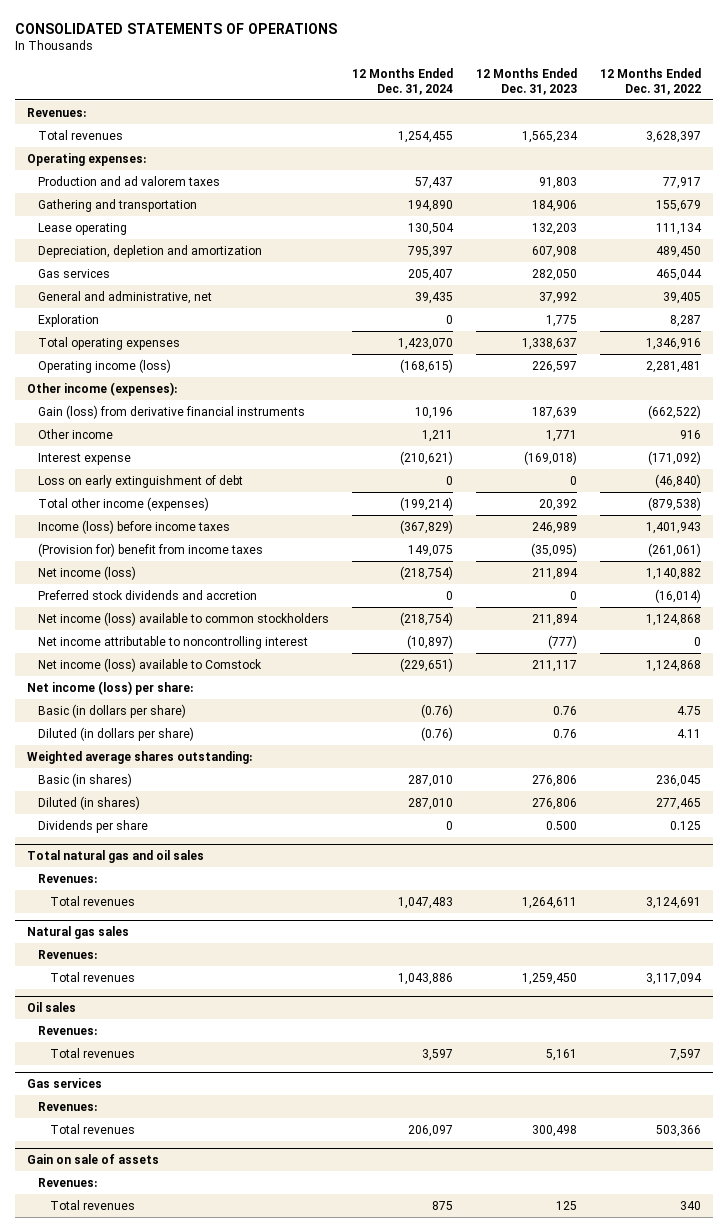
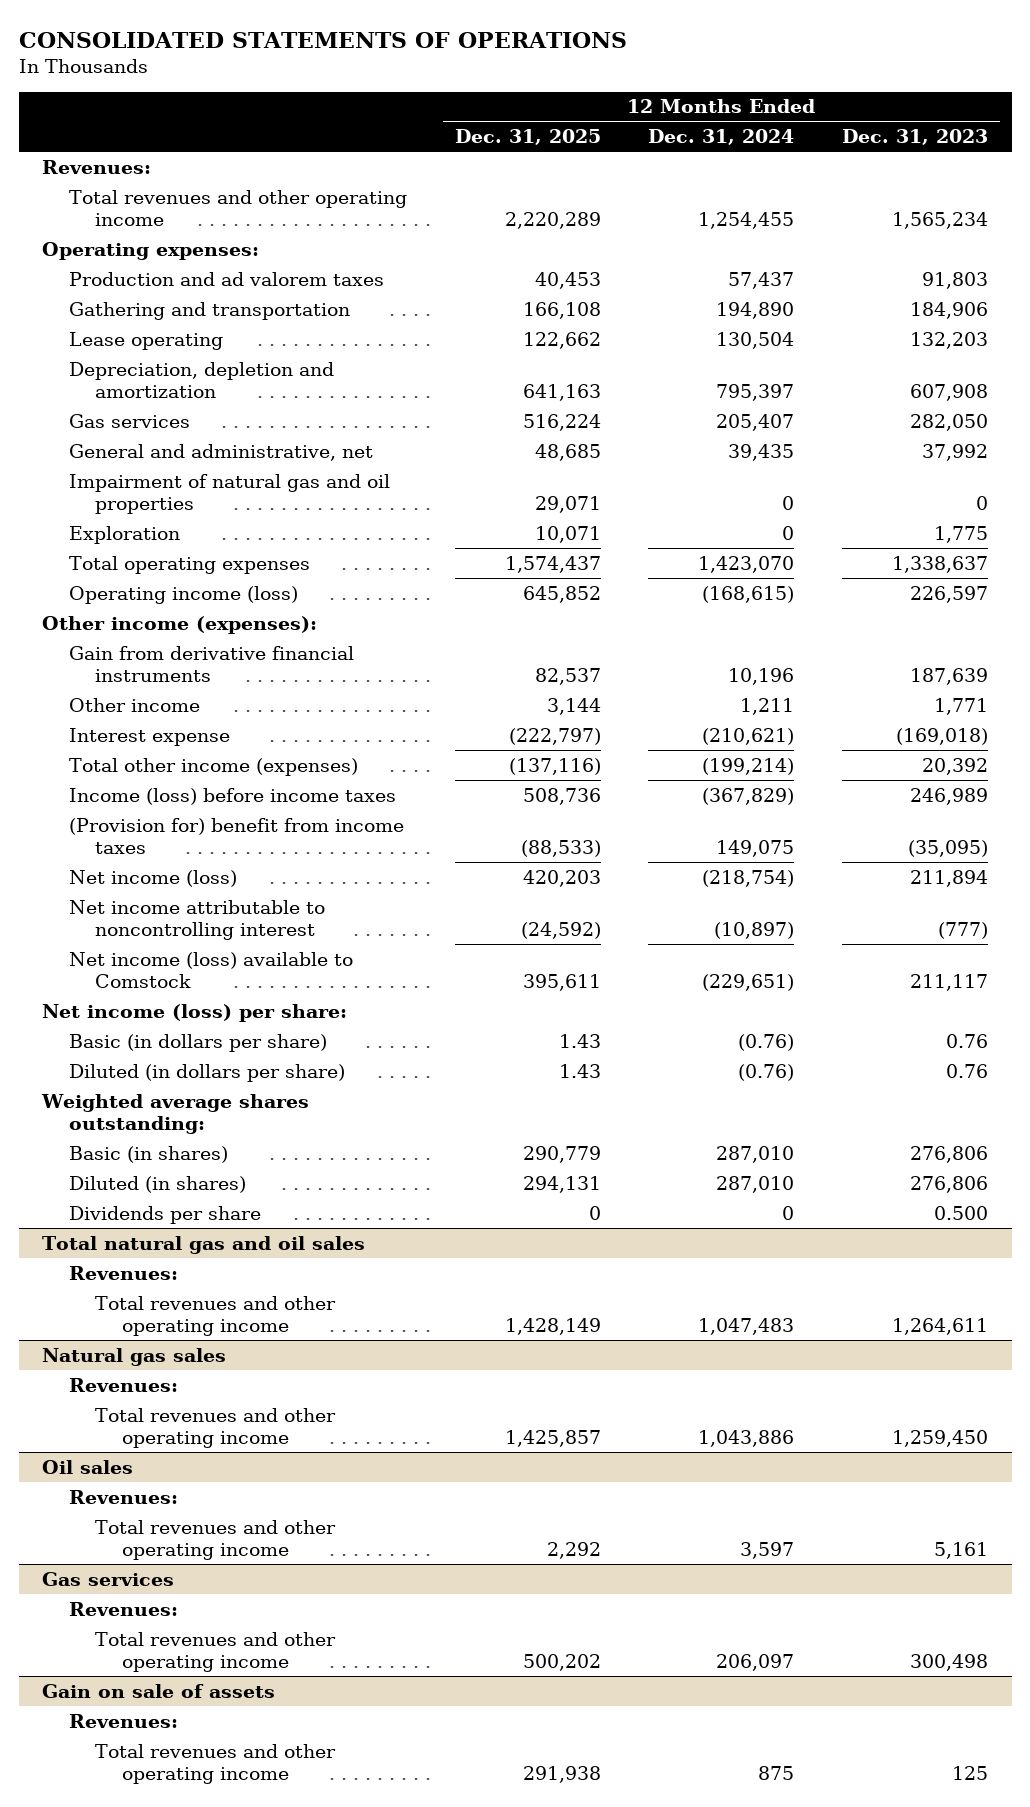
- | 12 Months Ended Dec. 31, 2024 | 12 Months Ended Dec. 31, 2023 | 12 Months Ended Dec. 31, 2022
+ | 12 Months Ended Dec. 31, 2025 | 12 Months Ended Dec. 31, 2024 | 12 Months Ended Dec. 31, 2023
- Total revenues | 1,254,455 | 1,565,234 | 3,628,397
+ Total revenues and other operating income | 2,220,289 | 1,254,455 | 1,565,234
+ Impairment of natural gas and oil properties | 29,071 | 0 | 0
- Gain (loss) from derivative financial instruments | 10,196 | 187,639 | (662,522)
+ Gain from derivative financial instruments | 82,537 | 10,196 | 187,639
- Loss on early extinguishment of debt | 0 | 0 | (46,840)
- Preferred stock dividends and accretion | 0 | 0 | (16,014)
- Net income (loss) available to common stockholders | (218,754) | 211,894 | 1,124,868
@ Total natural gas and oil sales
- Total revenues | 1,047,483 | 1,264,611 | 3,124,691
+ Total revenues and other operating income | 1,428,149 | 1,047,483 | 1,264,611
@ Natural gas sales
- Total revenues | 1,043,886 | 1,259,450 | 3,117,094
+ Total revenues and other operating income | 1,425,857 | 1,043,886 | 1,259,450
@ Oil sales
- Total revenues | 3,597 | 5,161 | 7,597
+ Total revenues and other operating income | 2,292 | 3,597 | 5,161
@ Gas services
- Total revenues | 206,097 | 300,498 | 503,366
+ Total revenues and other operating income | 500,202 | 206,097 | 300,498
@ Gain on sale of assets
- Total revenues | 875 | 125 | 340
+ Total revenues and other operating income | 291,938 | 875 | 125

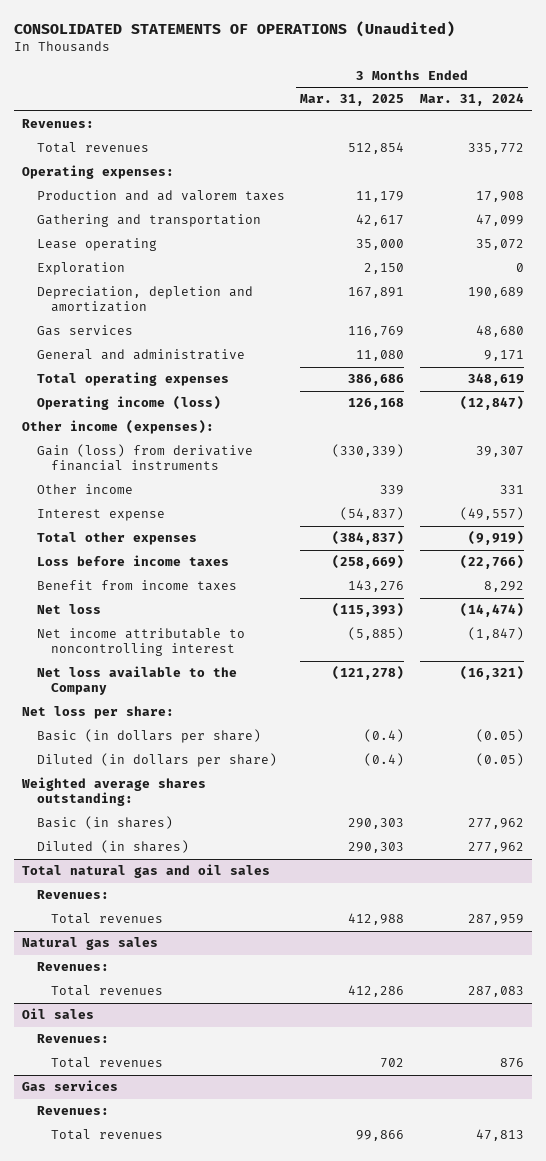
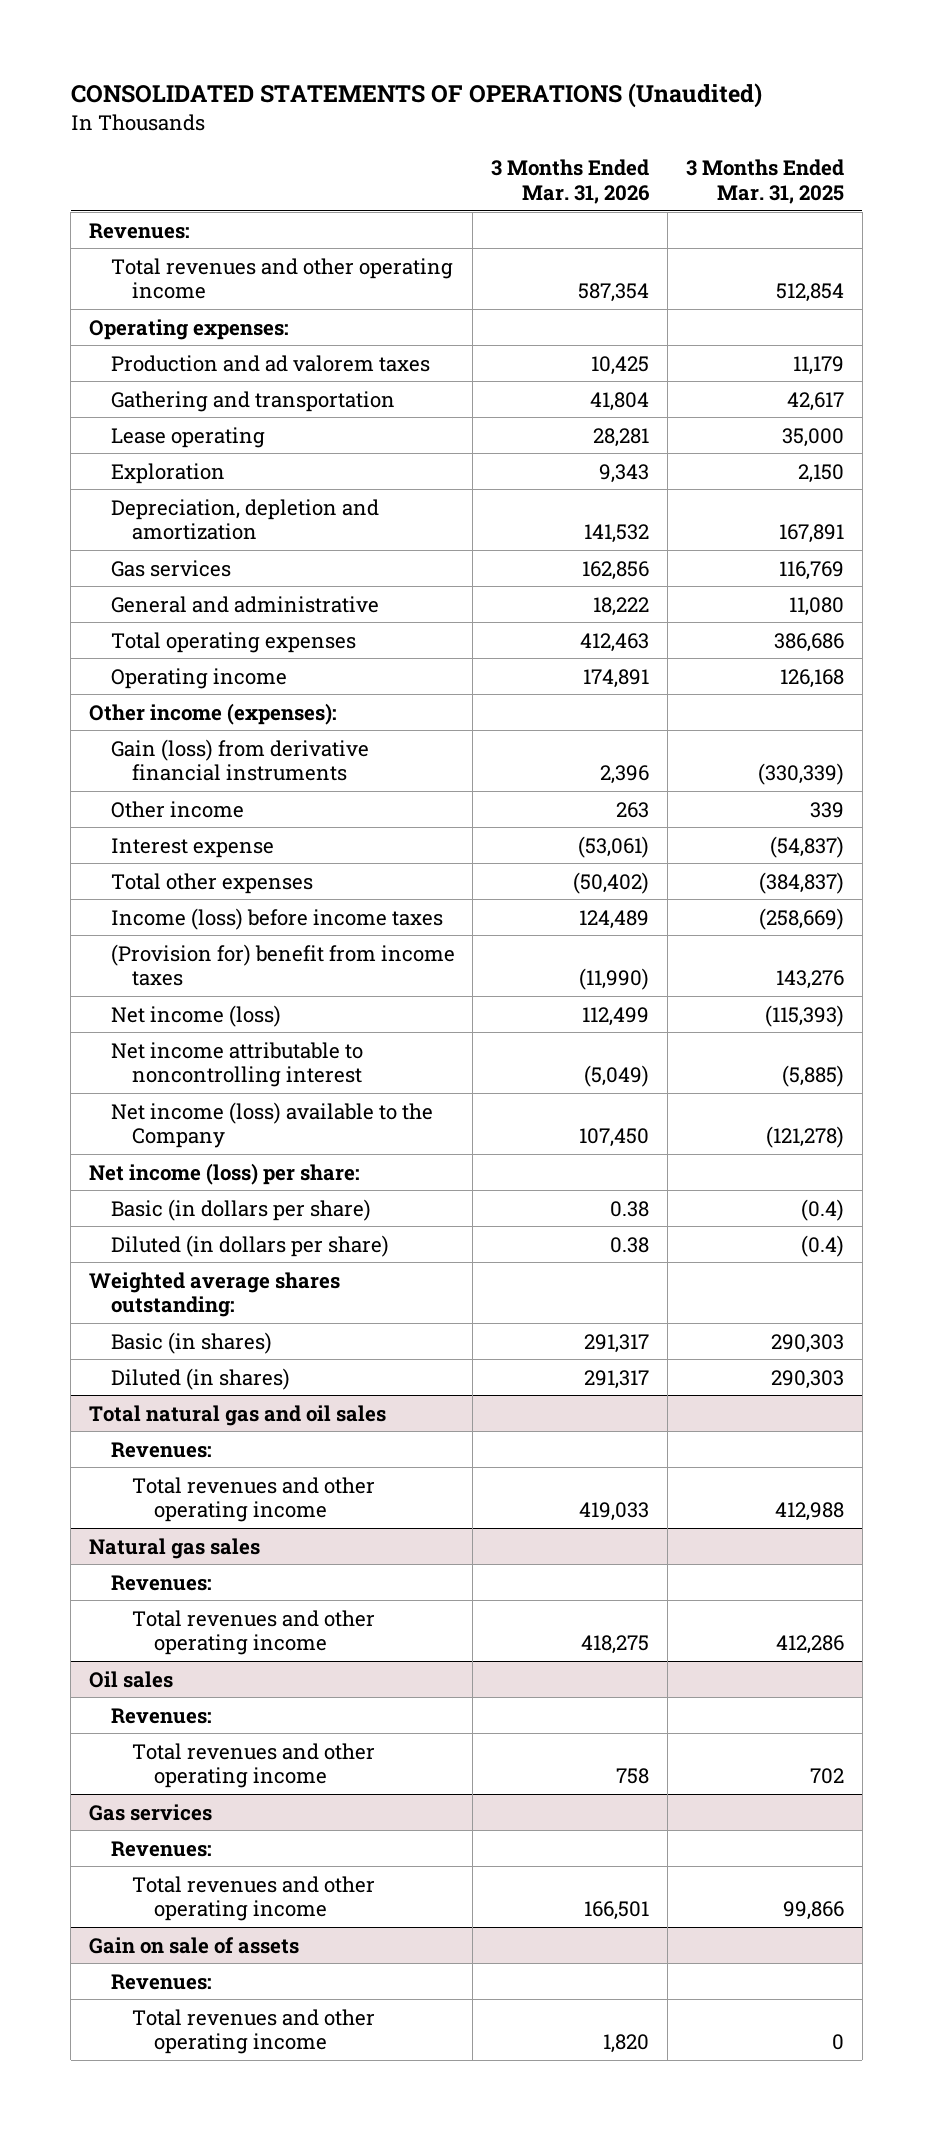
- | 3 Months Ended Mar. 31, 2025 | 3 Months Ended Mar. 31, 2024
+ | 3 Months Ended Mar. 31, 2026 | 3 Months Ended Mar. 31, 2025
- Total revenues | 512,854 | 335,772
+ Total revenues and other operating income | 587,354 | 512,854
- Operating income (loss) | 126,168 | (12,847)
+ Operating income | 174,891 | 126,168
- Loss before income taxes | (258,669) | (22,766)
- Benefit from income taxes | 143,276 | 8,292
- Net loss | (115,393) | (14,474)
+ Income (loss) before income taxes | 124,489 | (258,669)
+ (Provision for) benefit from income taxes | (11,990) | 143,276
+ Net income (loss) | 112,499 | (115,393)
- Net loss available to the Company | (121,278) | (16,321)
- Net loss per share:
+ Net income (loss) available to the Company | 107,450 | (121,278)
+ Net income (loss) per share:
@ Total natural gas and oil sales
- Total revenues | 412,988 | 287,959
+ Total revenues and other operating income | 419,033 | 412,988
@ Natural gas sales
- Total revenues | 412,286 | 287,083
+ Total revenues and other operating income | 418,275 | 412,286
@ Oil sales
- Total revenues | 702 | 876
+ Total revenues and other operating income | 758 | 702
@ Gas services
- Total revenues | 99,866 | 47,813
+ Total revenues and other operating income | 166,501 | 99,866
+ Gain on sale of assets
+ Revenues:
+ Total revenues and other operating income | 1,820 | 0

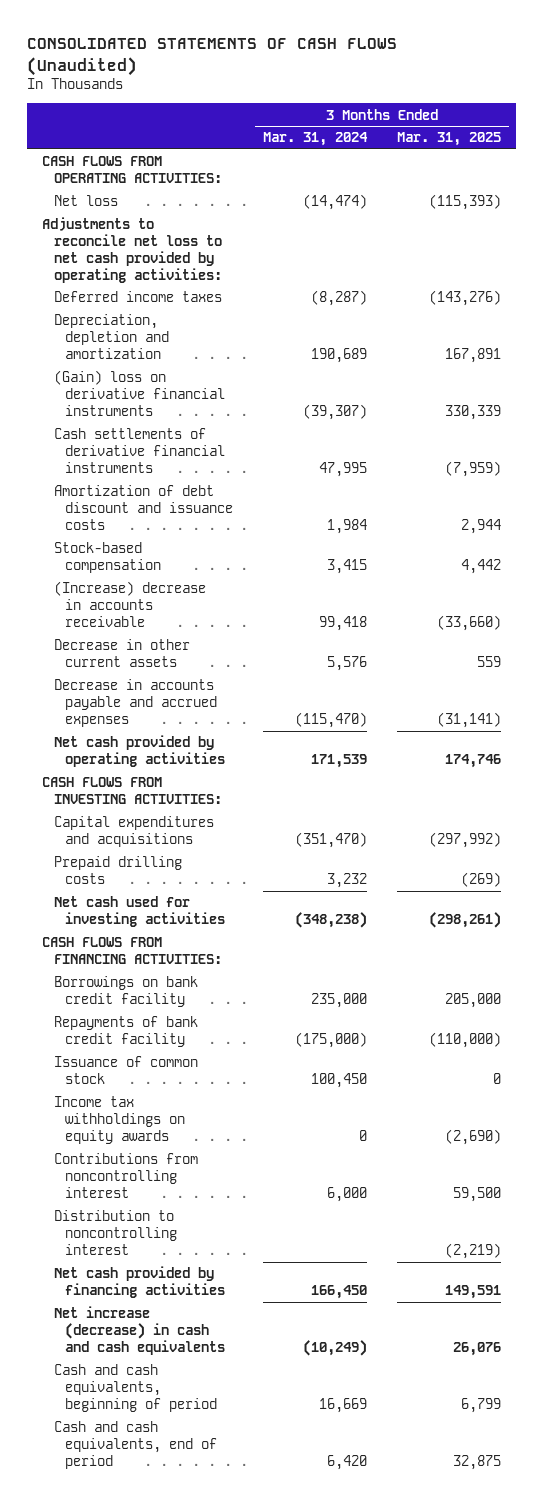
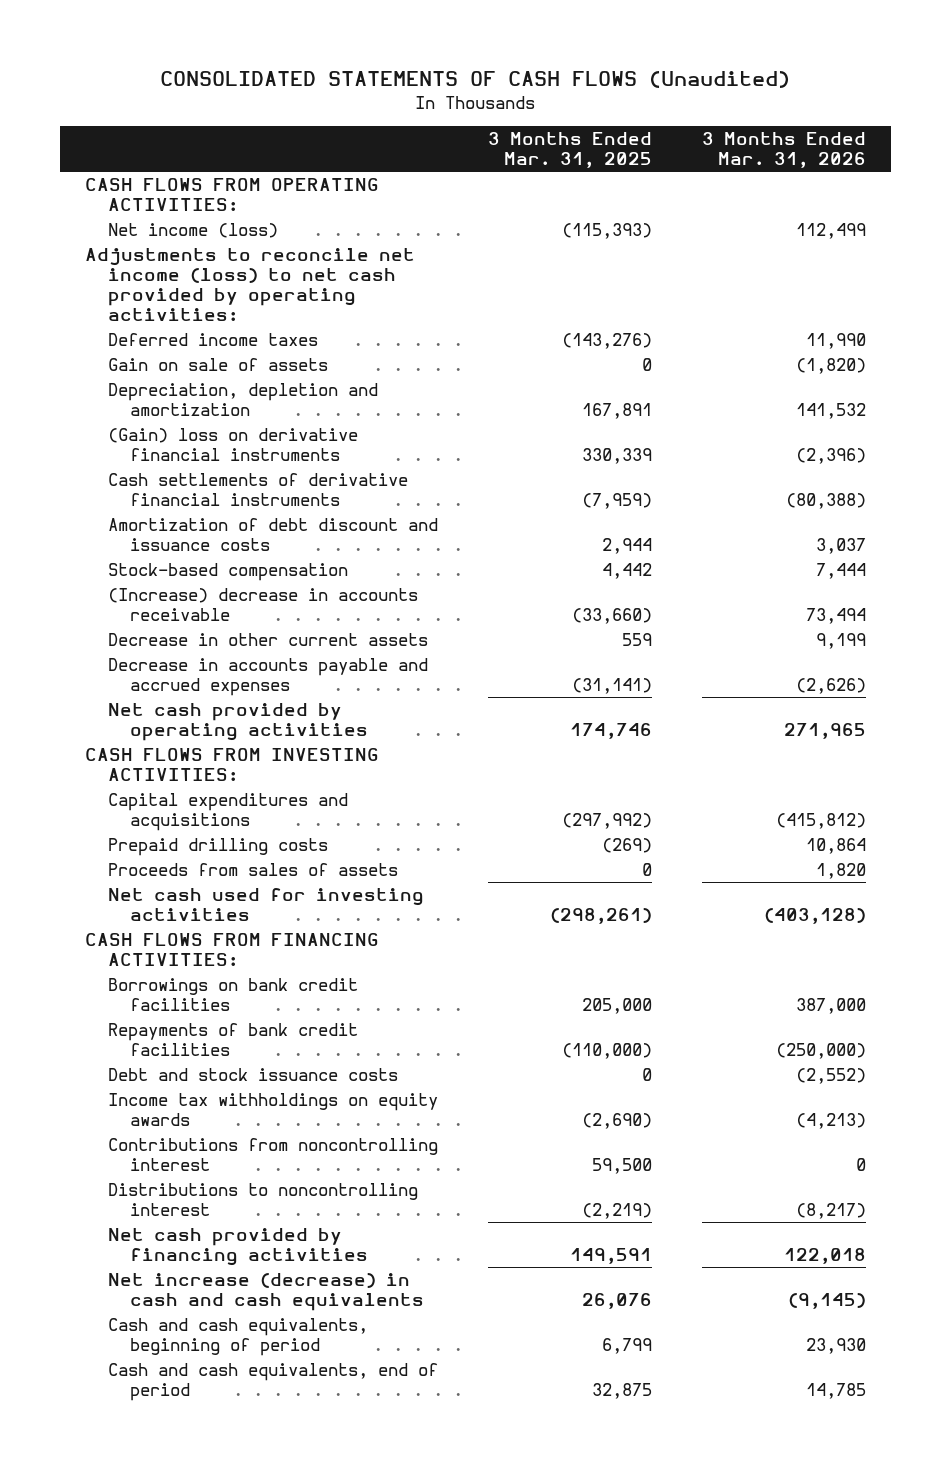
- | 3 Months Ended Mar. 31, 2024 | 3 Months Ended Mar. 31, 2025
+ | 3 Months Ended Mar. 31, 2025 | 3 Months Ended Mar. 31, 2026
- Net loss | (14,474) | (115,393)
- Adjustments to reconcile net loss to net cash provided by operating activities:
+ Net income (loss) | (115,393) | 112,499
+ Adjustments to reconcile net income (loss) to net cash provided by operating activities:
+ Gain on sale of assets | 0 | (1,820)
+ Proceeds from sales of assets | 0 | 1,820
- Borrowings on bank credit facility | 235,000 | 205,000
- Repayments of bank credit facility | (175,000) | (110,000)
- Issuance of common stock | 100,450 | 0
+ Borrowings on bank credit facilities | 205,000 | 387,000
+ Repayments of bank credit facilities | (110,000) | (250,000)
+ Debt and stock issuance costs | 0 | (2,552)
- Distribution to noncontrolling interest | | (2,219)
+ Distributions to noncontrolling interest | (2,219) | (8,217)

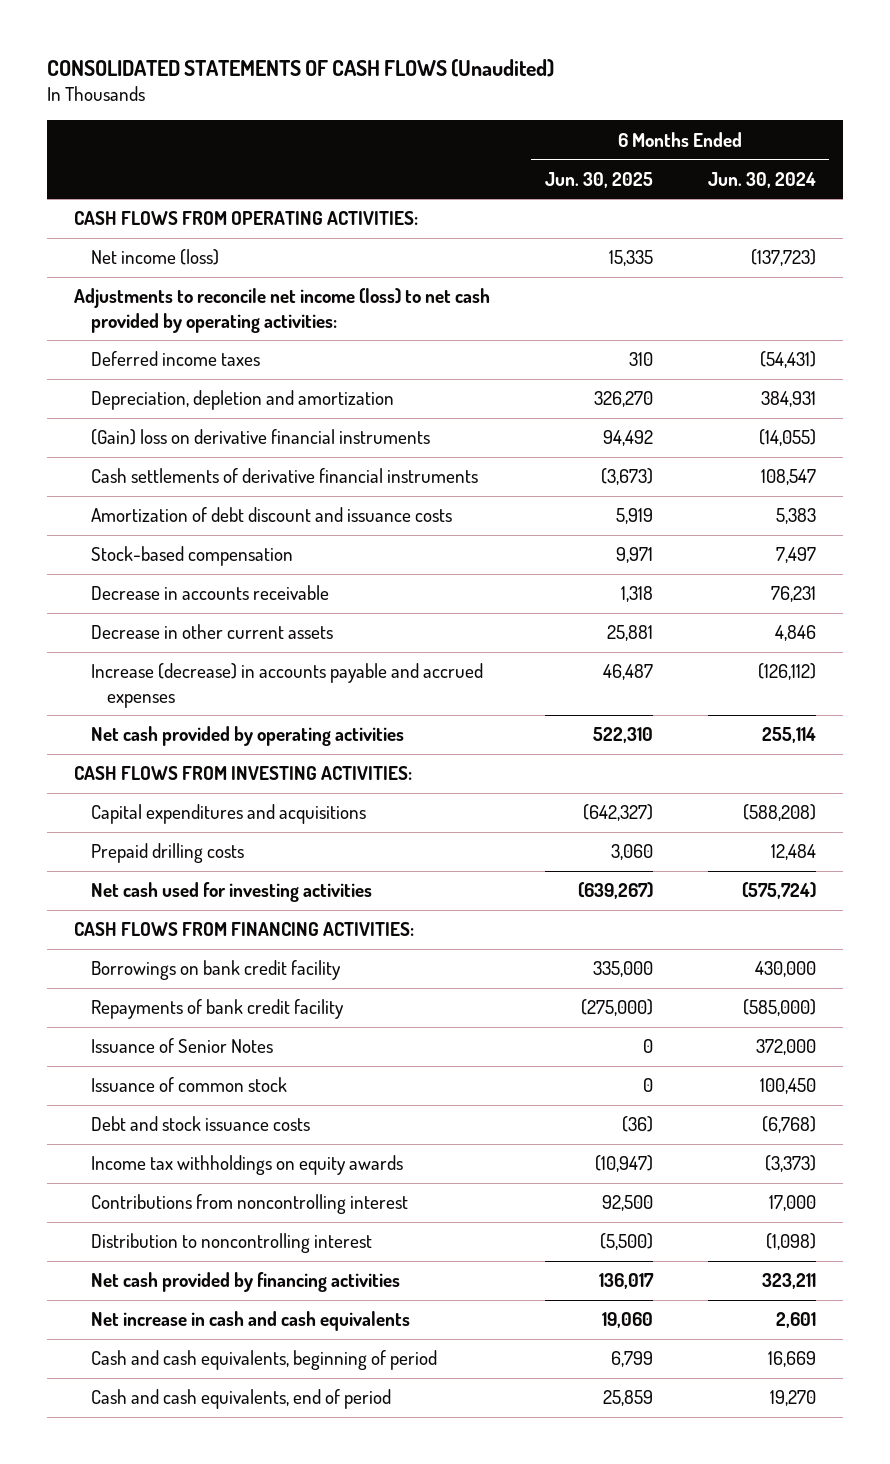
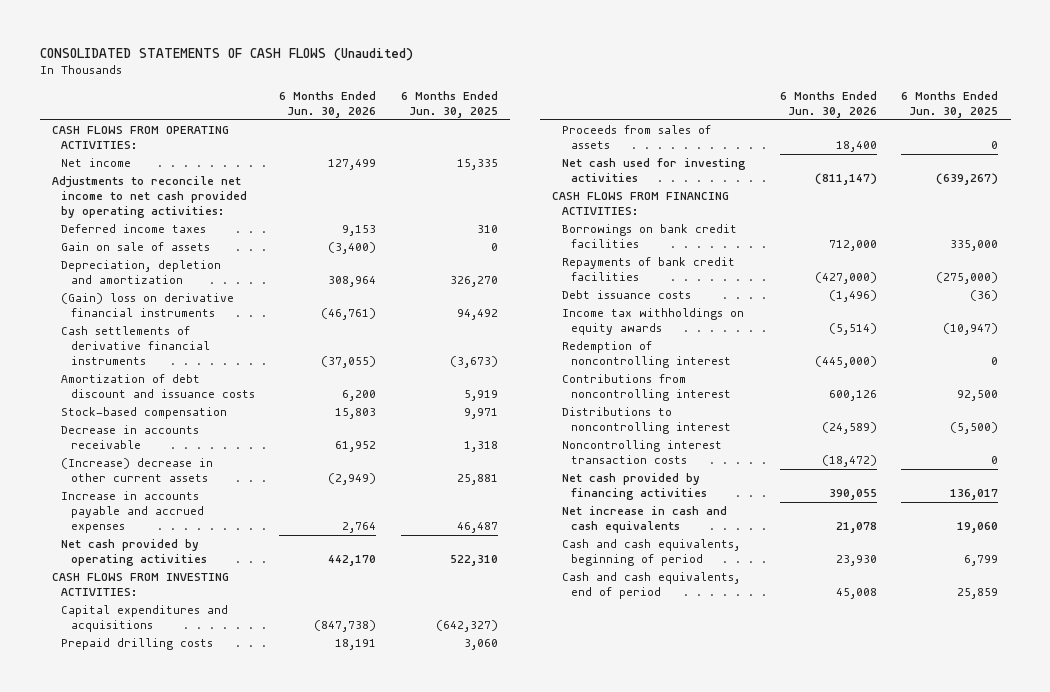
- | 6 Months Ended Jun. 30, 2025 | 6 Months Ended Jun. 30, 2024
+ | 6 Months Ended Jun. 30, 2026 | 6 Months Ended Jun. 30, 2025
- Net income (loss) | 15,335 | (137,723)
- Adjustments to reconcile net income (loss) to net cash provided by operating activities:
+ Net income | 127,499 | 15,335
+ Adjustments to reconcile net income to net cash provided by operating activities:
+ Gain on sale of assets | (3,400) | 0
- Decrease in other current assets | 25,881 | 4,846
- Increase (decrease) in accounts payable and accrued expenses | 46,487 | (126,112)
+ (Increase) decrease in other current assets | (2,949) | 25,881
+ Increase in accounts payable and accrued expenses | 2,764 | 46,487
+ Proceeds from sales of assets | 18,400 | 0
- Borrowings on bank credit facility | 335,000 | 430,000
- Repayments of bank credit facility | (275,000) | (585,000)
- Issuance of Senior Notes | 0 | 372,000
- Issuance of common stock | 0 | 100,450
- Debt and stock issuance costs | (36) | (6,768)
+ Borrowings on bank credit facilities | 712,000 | 335,000
+ Repayments of bank credit facilities | (427,000) | (275,000)
+ Debt issuance costs | (1,496) | (36)
+ Redemption of noncontrolling interest | (445,000) | 0
- Distribution to noncontrolling interest | (5,500) | (1,098)
+ Distributions to noncontrolling interest | (24,589) | (5,500)
+ Noncontrolling interest transaction costs | (18,472) | 0

